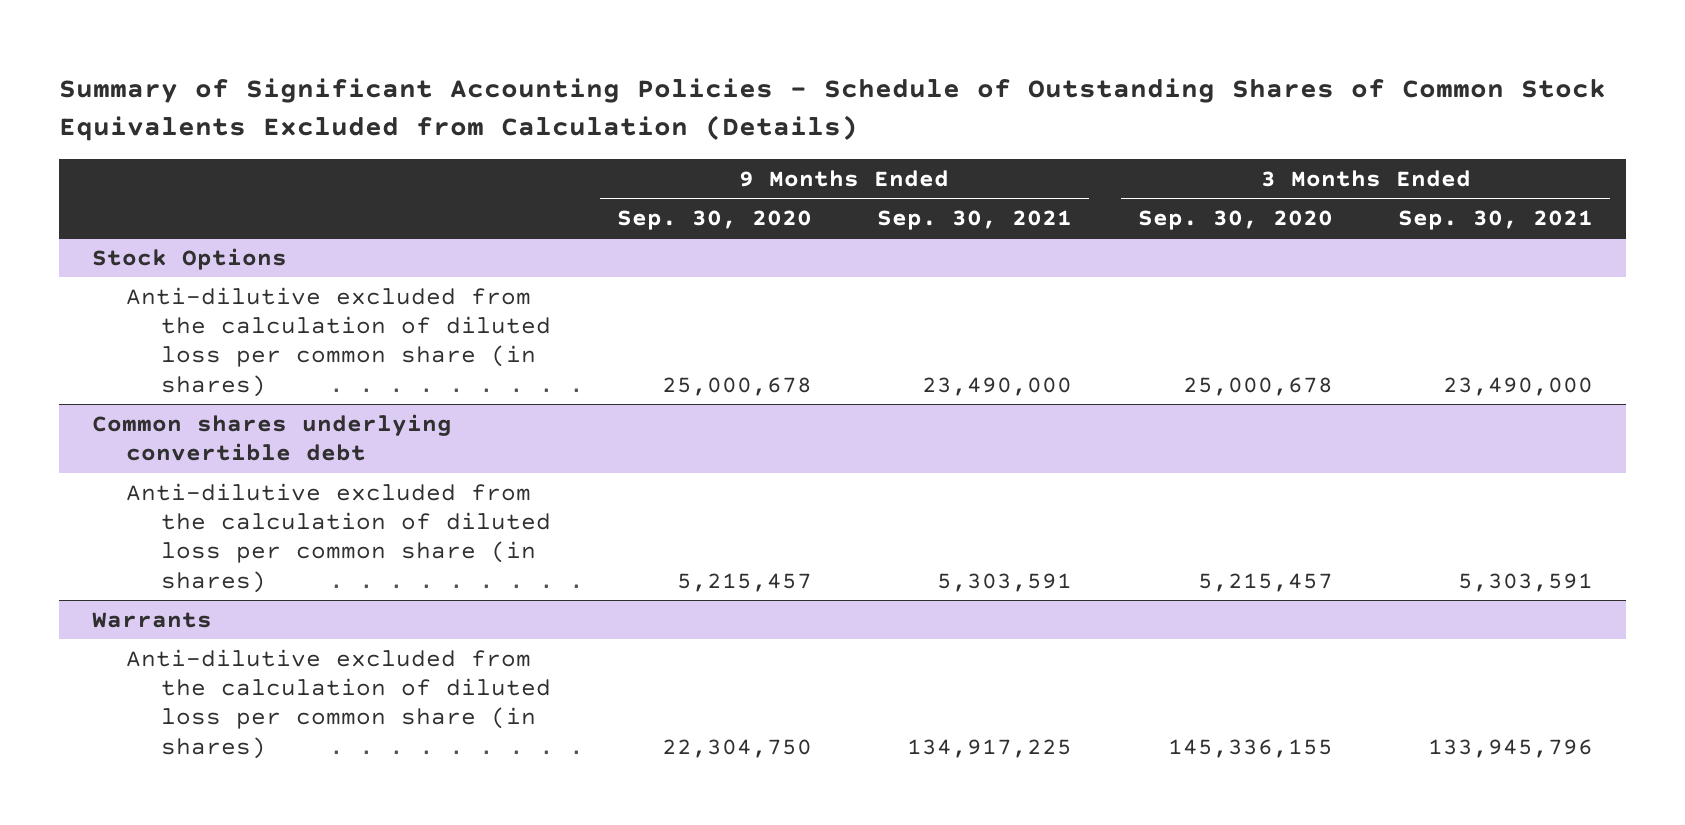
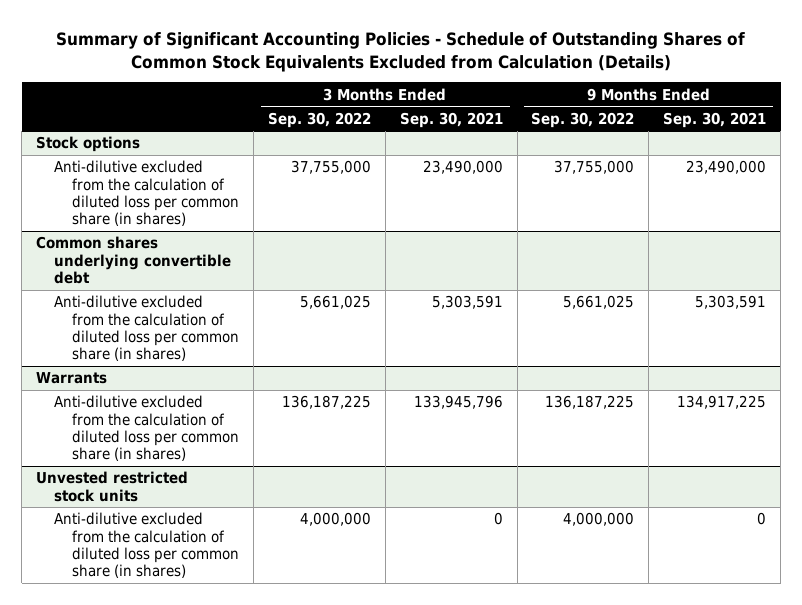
- | 9 Months Ended Sep. 30, 2020 | 9 Months Ended Sep. 30, 2021 | 3 Months Ended Sep. 30, 2020 | 3 Months Ended Sep. 30, 2021
+ | 3 Months Ended Sep. 30, 2022 | 3 Months Ended Sep. 30, 2021 | 9 Months Ended Sep. 30, 2022 | 9 Months Ended Sep. 30, 2021
- Stock Options
+ Stock options
+ Unvested restricted stock units
+ Anti-dilutive excluded from the calculation of diluted loss per common share (in shares) | 4,000,000 | 0 | 4,000,000 | 0

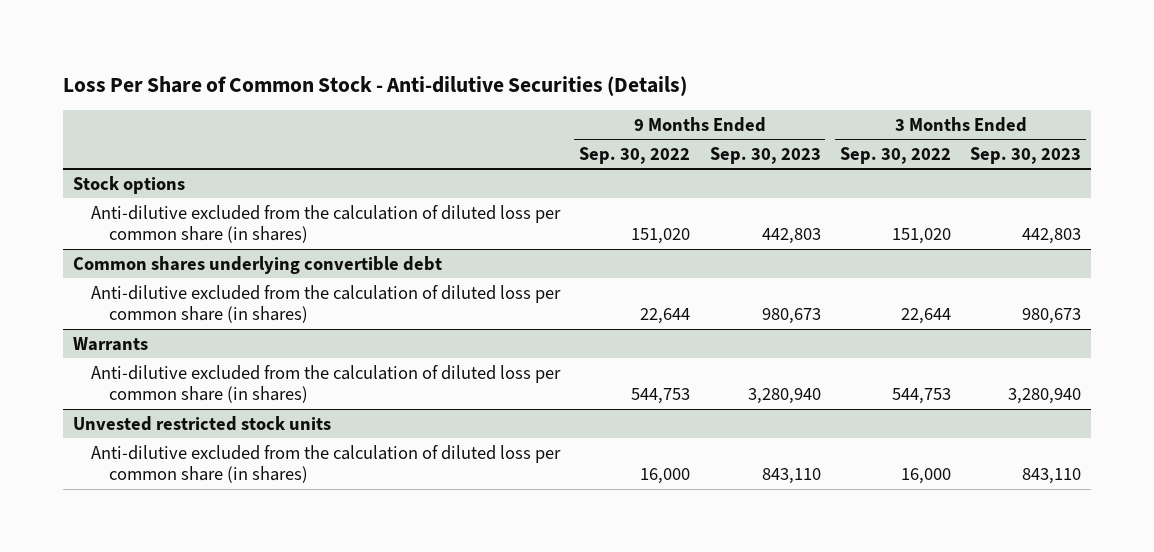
- Summary of Significant Accounting Policies - Schedule of Outstanding Shares of Common Stock Equivalents Excluded from Calculation (Details)
+ Loss Per Share of Common Stock - Anti-dilutive Securities (Details)
- | 3 Months Ended Sep. 30, 2022 | 3 Months Ended Sep. 30, 2021 | 9 Months Ended Sep. 30, 2022 | 9 Months Ended Sep. 30, 2021
+ | 9 Months Ended Sep. 30, 2022 | 9 Months Ended Sep. 30, 2023 | 3 Months Ended Sep. 30, 2022 | 3 Months Ended Sep. 30, 2023
@ Stock options
- Anti-dilutive excluded from the calculation of diluted loss per common share (in shares) | 37,755,000 | 23,490,000 | 37,755,000 | 23,490,000
+ Anti-dilutive excluded from the calculation of diluted loss per common share (in shares) | 151,020 | 442,803 | 151,020 | 442,803
@ Common shares underlying convertible debt
- Anti-dilutive excluded from the calculation of diluted loss per common share (in shares) | 5,661,025 | 5,303,591 | 5,661,025 | 5,303,591
+ Anti-dilutive excluded from the calculation of diluted loss per common share (in shares) | 22,644 | 980,673 | 22,644 | 980,673
@ Warrants
- Anti-dilutive excluded from the calculation of diluted loss per common share (in shares) | 136,187,225 | 133,945,796 | 136,187,225 | 134,917,225
+ Anti-dilutive excluded from the calculation of diluted loss per common share (in shares) | 544,753 | 3,280,940 | 544,753 | 3,280,940
@ Unvested restricted stock units
- Anti-dilutive excluded from the calculation of diluted loss per common share (in shares) | 4,000,000 | 0 | 4,000,000 | 0
+ Anti-dilutive excluded from the calculation of diluted loss per common share (in shares) | 16,000 | 843,110 | 16,000 | 843,110

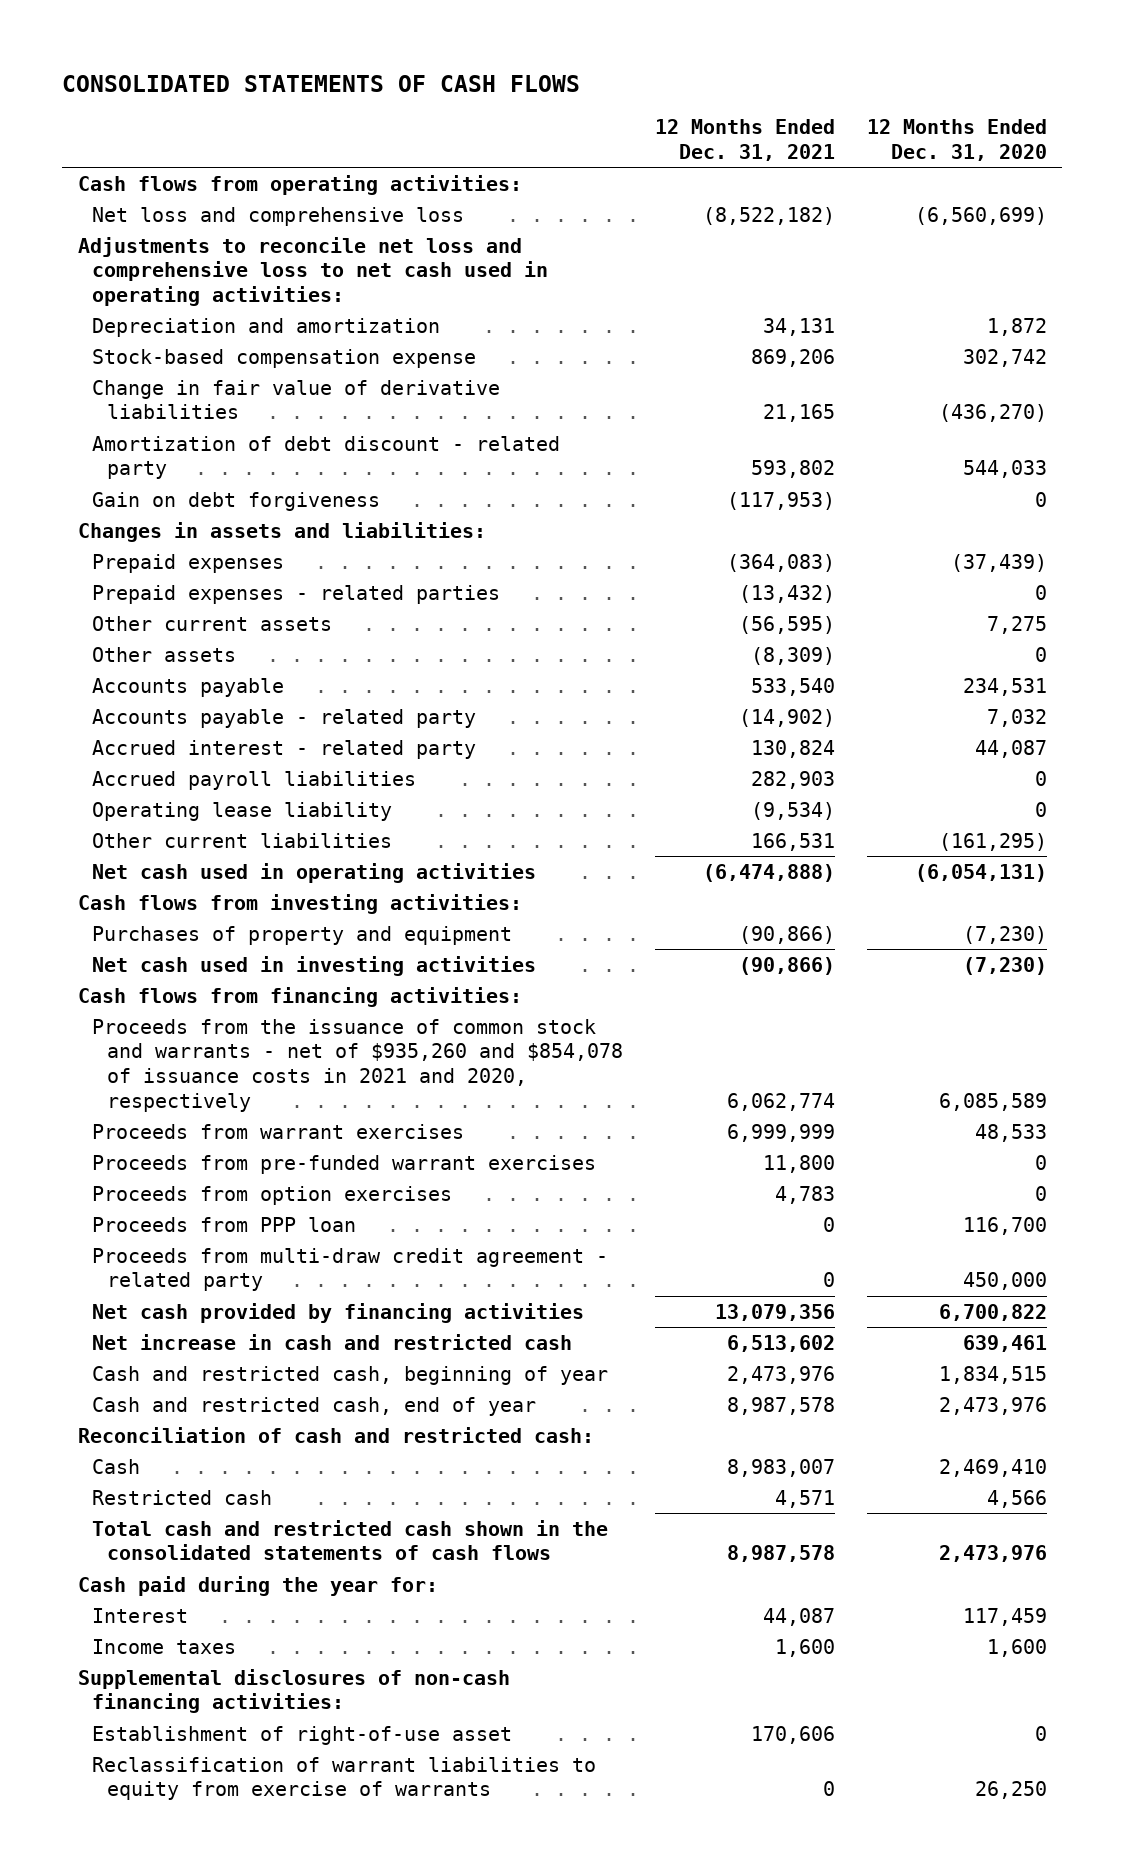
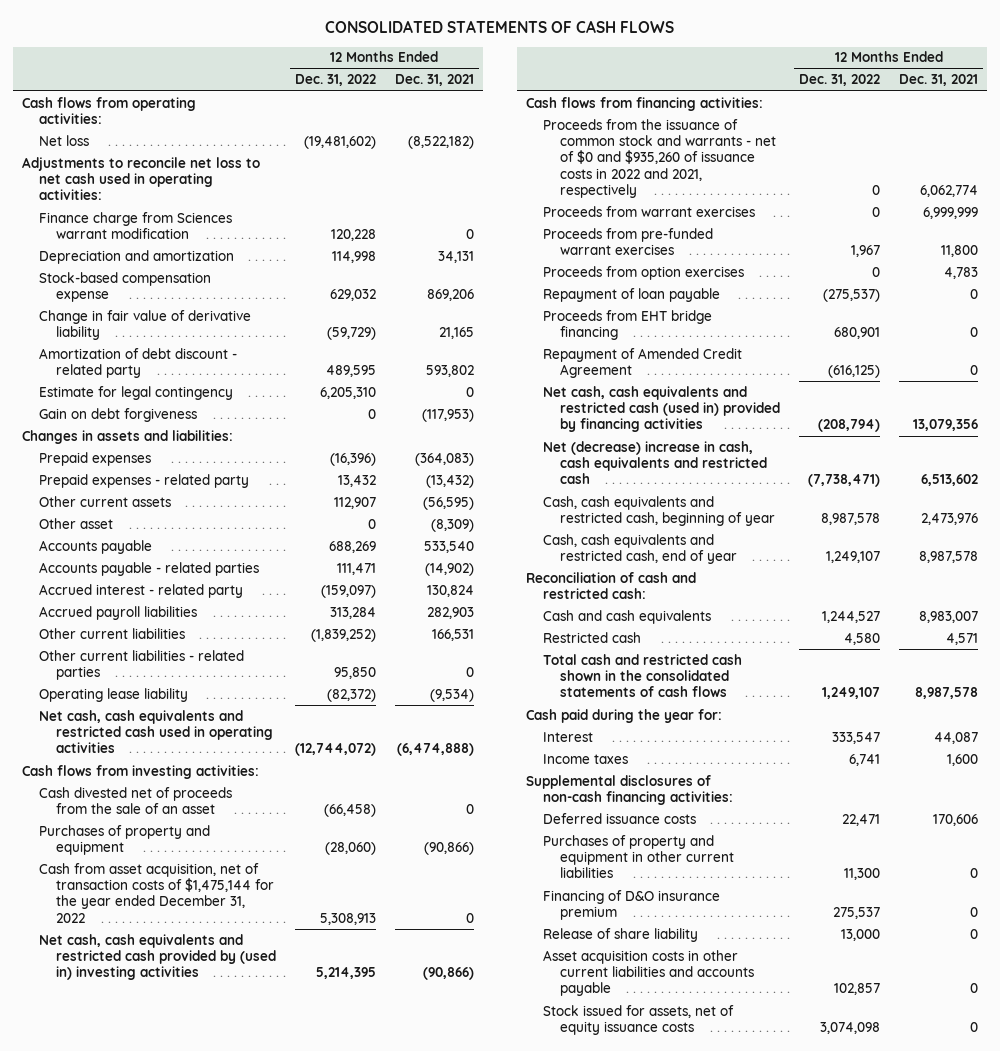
- | 12 Months Ended Dec. 31, 2021 | 12 Months Ended Dec. 31, 2020
+ | 12 Months Ended Dec. 31, 2022 | 12 Months Ended Dec. 31, 2021
- Net loss and comprehensive loss | (8,522,182) | (6,560,699)
- Adjustments to reconcile net loss and comprehensive loss to net cash used in operating activities:
+ Net loss | (19,481,602) | (8,522,182)
+ Adjustments to reconcile net loss to net cash used in operating activities:
+ Finance charge from Sciences warrant modification | 120,228 | 0
- Change in fair value of derivative liabilities | 21,165 | (436,270)
+ Change in fair value of derivative liability | (59,729) | 21,165
+ Estimate for legal contingency | 6,205,310 | 0
- Prepaid expenses - related parties | (13,432) | 0
+ Prepaid expenses - related party | 13,432 | (13,432)
- Other assets | (8,309) | 0
+ Other asset | 0 | (8,309)
- Accounts payable - related party | (14,902) | 7,032
+ Accounts payable - related parties | 111,471 | (14,902)
- Net cash used in operating activities | (6,474,888) | (6,054,131)
+ Other current liabilities - related parties | 95,850 | 0
moved down: Operating lease liability | (82,372) | (9,534)
+ Net cash, cash equivalents and restricted cash used in operating activities | (12,744,072) | (6,474,888)
+ Cash divested net of proceeds from the sale of an asset | (66,458) | 0
- Net cash used in investing activities | (90,866) | (7,230)
+ Cash from asset acquisition, net of transaction costs of $1,475,144 for the year ended December 31, 2022 | 5,308,913 | 0
+ Net cash, cash equivalents and restricted cash provided by (used in) investing activities | 5,214,395 | (90,866)
- Proceeds from the issuance of common stock and warrants - net of $935,260 and $854,078 of issuance costs in 2021 and 2020, respectively | 6,062,774 | 6,085,589
+ Proceeds from the issuance of common stock and warrants - net of $0 and $935,260 of issuance costs in 2022 and 2021, respectively | 0 | 6,062,774
- Proceeds from PPP loan | 0 | 116,700
- Proceeds from multi-draw credit agreement - related party | 0 | 450,000
- Net cash provided by financing activities | 13,079,356 | 6,700,822
- Net increase in cash and restricted cash | 6,513,602 | 639,461
- Cash and restricted cash, beginning of year | 2,473,976 | 1,834,515
- Cash and restricted cash, end of year | 8,987,578 | 2,473,976
+ Repayment of loan payable | (275,537) | 0
+ Proceeds from EHT bridge financing | 680,901 | 0
+ Repayment of Amended Credit Agreement | (616,125) | 0
+ Net cash, cash equivalents and restricted cash (used in) provided by financing activities | (208,794) | 13,079,356
+ Net (decrease) increase in cash, cash equivalents and restricted cash | (7,738,471) | 6,513,602
+ Cash, cash equivalents and restricted cash, beginning of year | 8,987,578 | 2,473,976
+ Cash, cash equivalents and restricted cash, end of year | 1,249,107 | 8,987,578
- Cash | 8,983,007 | 2,469,410
+ Cash and cash equivalents | 1,244,527 | 8,983,007
- Establishment of right-of-use asset | 170,606 | 0
- Reclassification of warrant liabilities to equity from exercise of warrants | 0 | 26,250
+ Deferred issuance costs | 22,471 | 170,606
+ Purchases of property and equipment in other current liabilities | 11,300 | 0
+ Financing of D&O insurance premium | 275,537 | 0
+ Release of share liability | 13,000 | 0
+ Asset acquisition costs in other current liabilities and accounts payable | 102,857 | 0
+ Stock issued for assets, net of equity issuance costs | 3,074,098 | 0

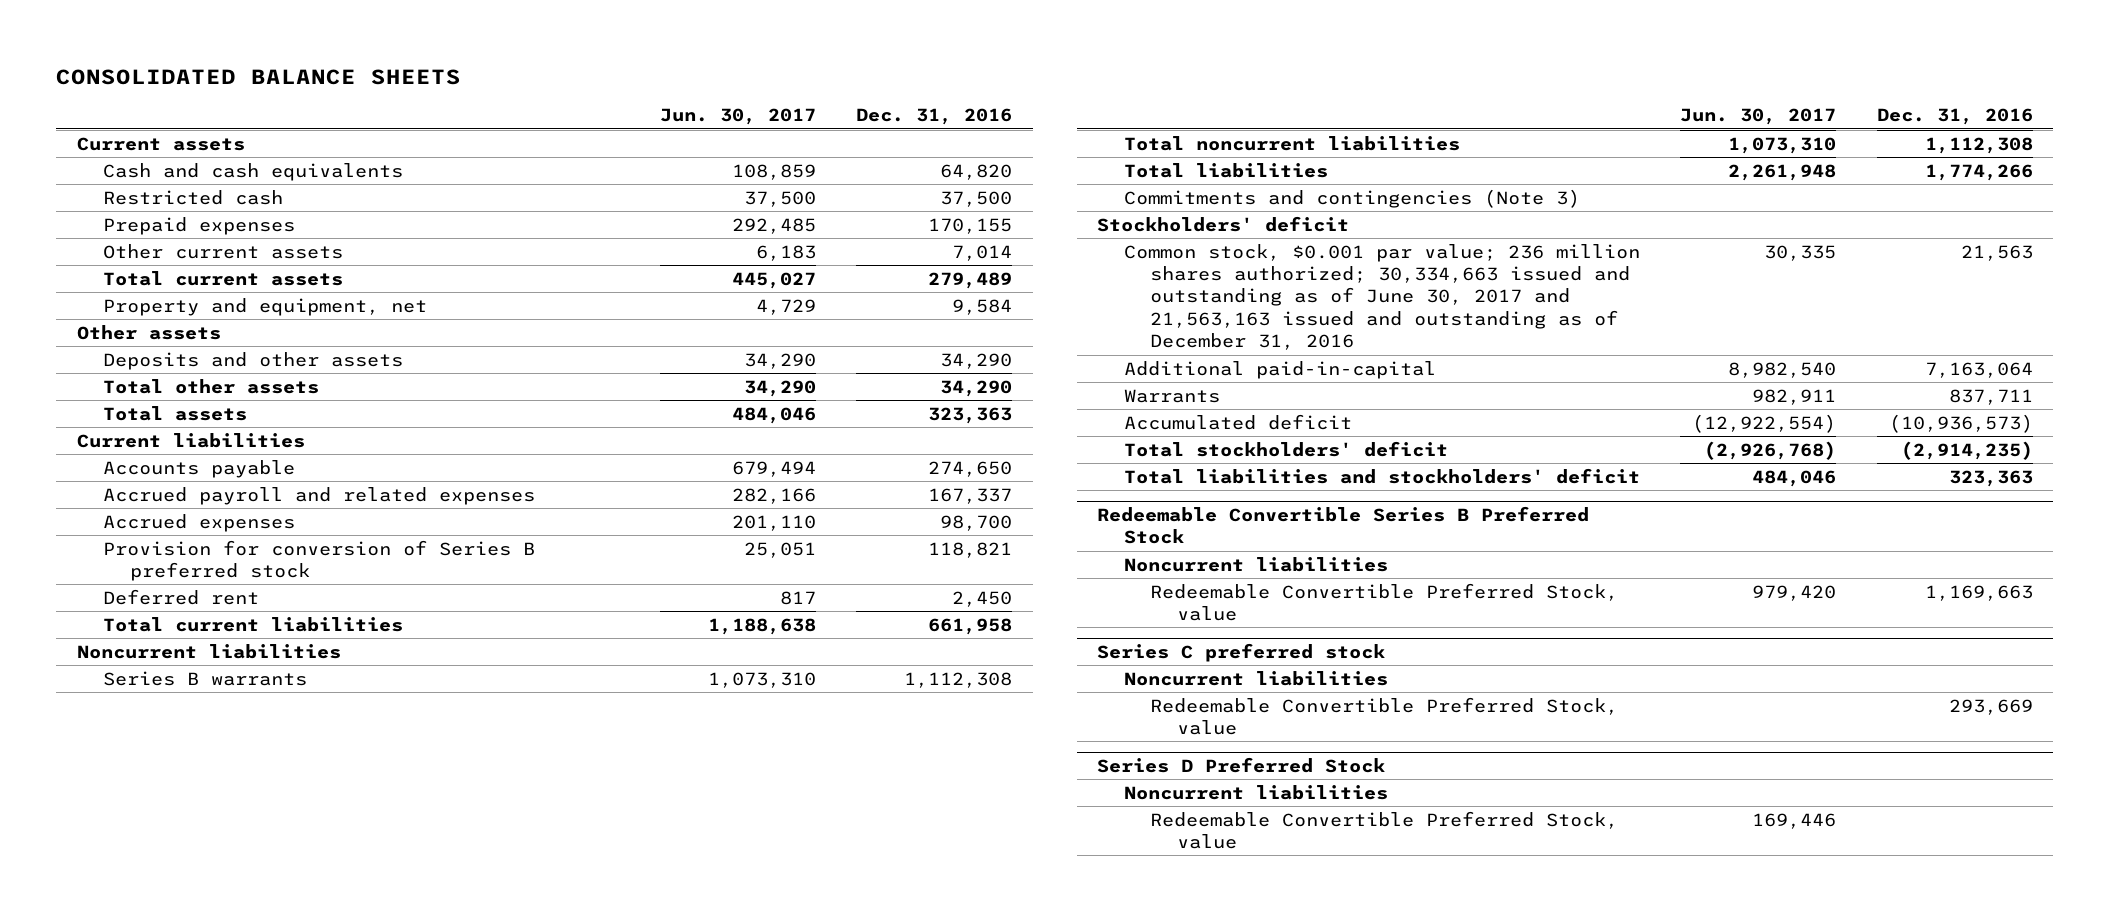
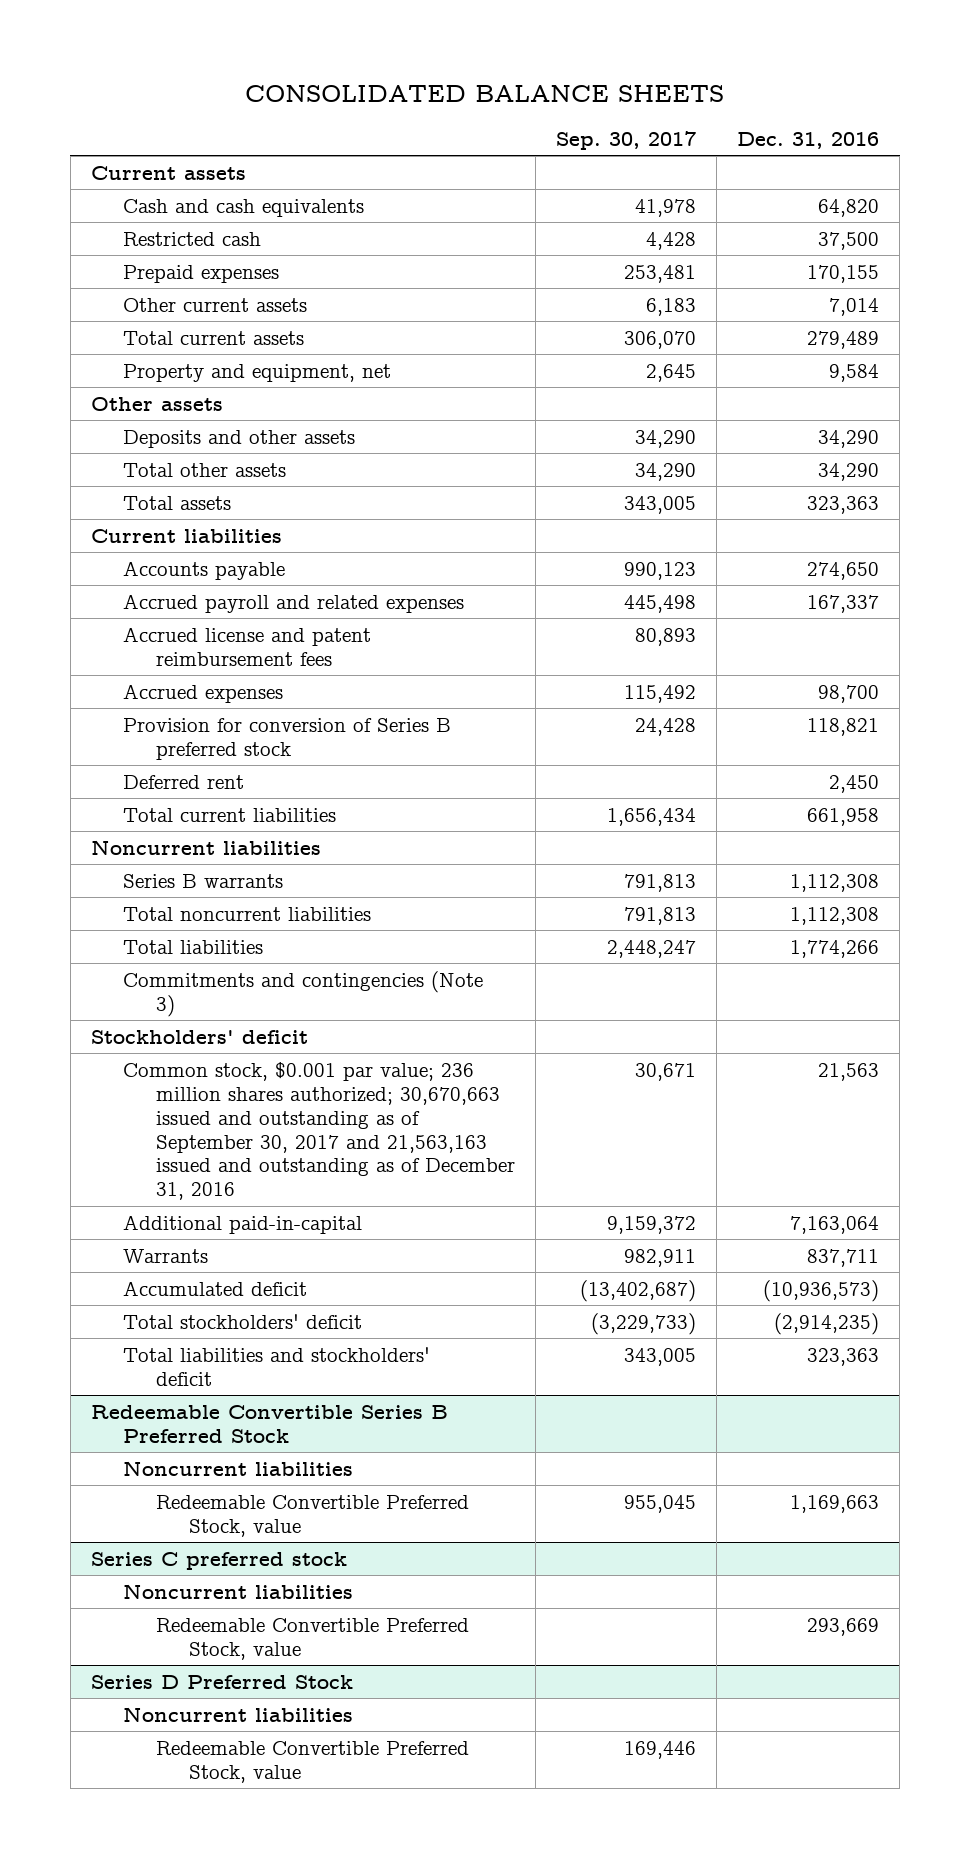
- | Jun. 30, 2017 | Dec. 31, 2016
+ | Sep. 30, 2017 | Dec. 31, 2016
+ Accrued license and patent reimbursement fees | 80,893 |
- Common stock, $0.001 par value; 236 million shares authorized; 30,334,663 issued and outstanding as of June 30, 2017 and 21,563,163 issued and outstanding as of December 31, 2016 | 30,335 | 21,563
+ Common stock, $0.001 par value; 236 million shares authorized; 30,670,663 issued and outstanding as of September 30, 2017 and 21,563,163 issued and outstanding as of December 31, 2016 | 30,671 | 21,563

